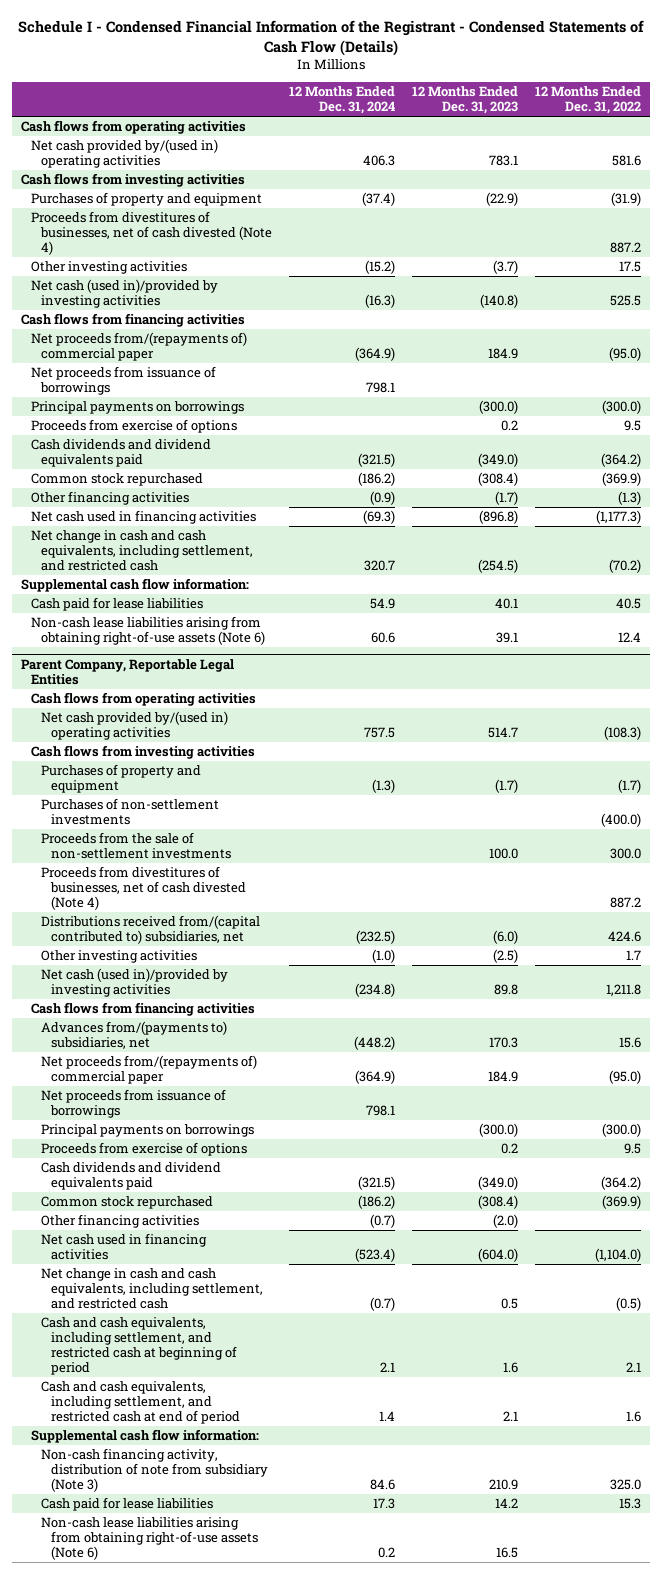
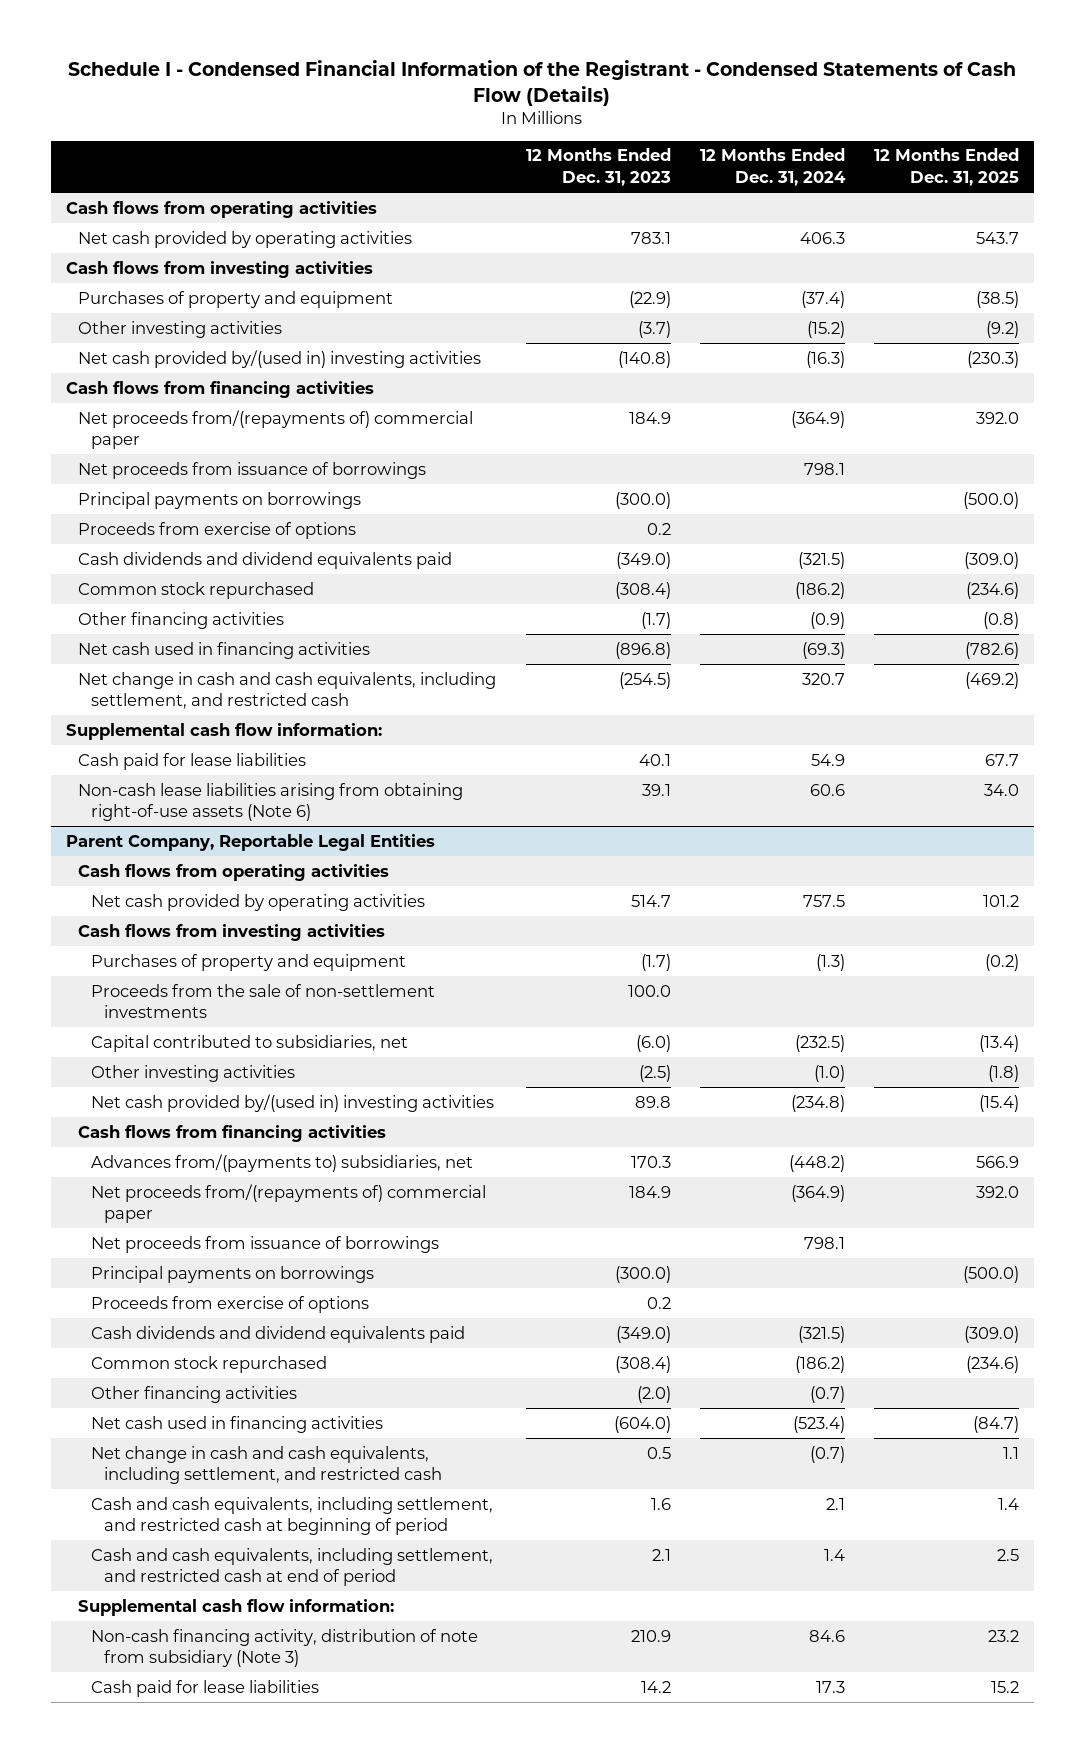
- | 12 Months Ended Dec. 31, 2024 | 12 Months Ended Dec. 31, 2023 | 12 Months Ended Dec. 31, 2022
+ | 12 Months Ended Dec. 31, 2023 | 12 Months Ended Dec. 31, 2024 | 12 Months Ended Dec. 31, 2025
- Net cash provided by/(used in) operating activities | 406.3 | 783.1 | 581.6
+ Net cash provided by operating activities | 783.1 | 406.3 | 543.7
- Proceeds from divestitures of businesses, net of cash divested (Note 4) | | | 887.2
- Net cash (used in)/provided by investing activities | (16.3) | (140.8) | 525.5
+ Net cash provided by/(used in) investing activities | (140.8) | (16.3) | (230.3)
@ Parent Company, Reportable Legal Entities
- Net cash provided by/(used in) operating activities | 757.5 | 514.7 | (108.3)
+ Net cash provided by operating activities | 514.7 | 757.5 | 101.2
- Purchases of non-settlement investments | | | (400.0)
- Proceeds from divestitures of businesses, net of cash divested (Note 4) | | | 887.2
- Distributions received from/(capital contributed to) subsidiaries, net | (232.5) | (6.0) | 424.6
+ Capital contributed to subsidiaries, net | (6.0) | (232.5) | (13.4)
- Net cash (used in)/provided by investing activities | (234.8) | 89.8 | 1,211.8
+ Net cash provided by/(used in) investing activities | 89.8 | (234.8) | (15.4)
- Non-cash lease liabilities arising from obtaining right-of-use assets (Note 6) | 0.2 | 16.5 |

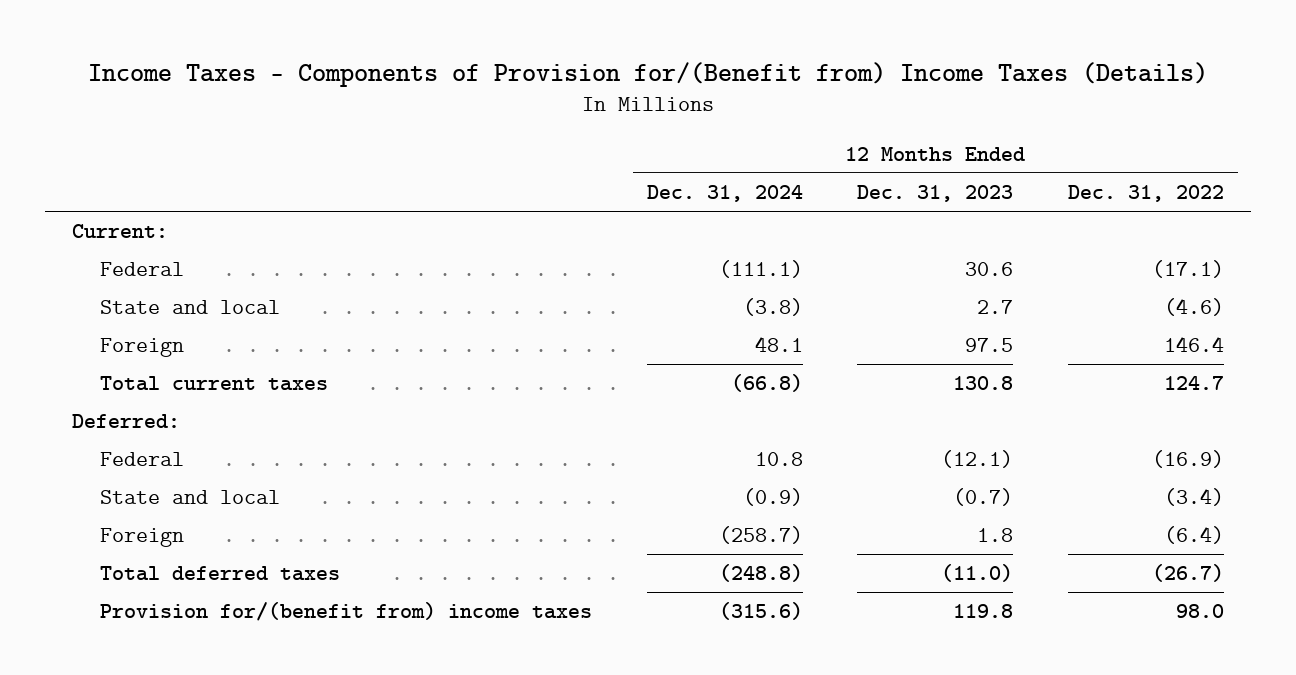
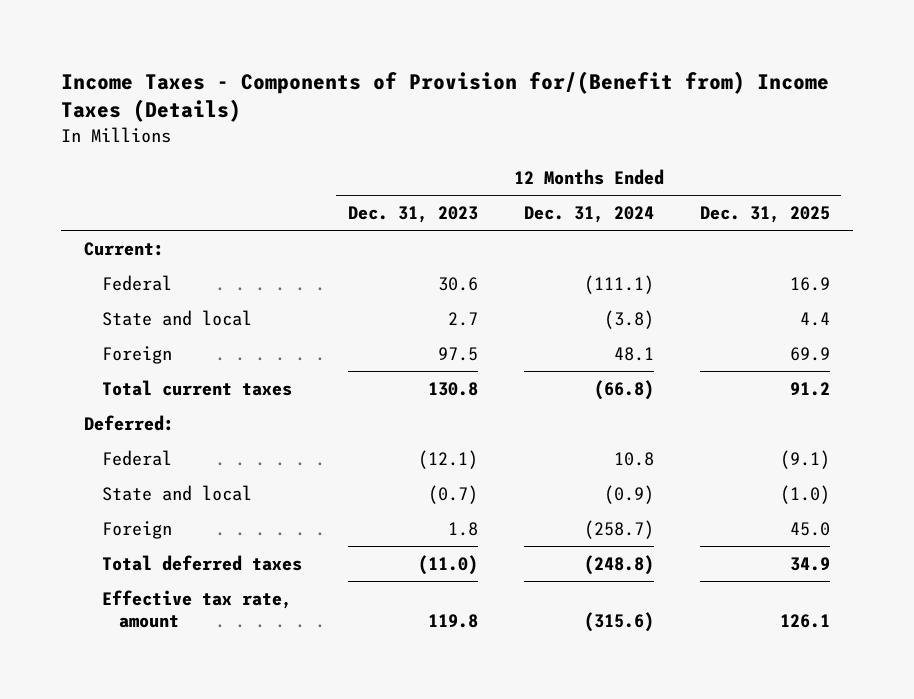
- | 12 Months Ended Dec. 31, 2024 | 12 Months Ended Dec. 31, 2023 | 12 Months Ended Dec. 31, 2022
+ | 12 Months Ended Dec. 31, 2023 | 12 Months Ended Dec. 31, 2024 | 12 Months Ended Dec. 31, 2025
- Provision for/(benefit from) income taxes | (315.6) | 119.8 | 98.0
+ Effective tax rate, amount | 119.8 | (315.6) | 126.1

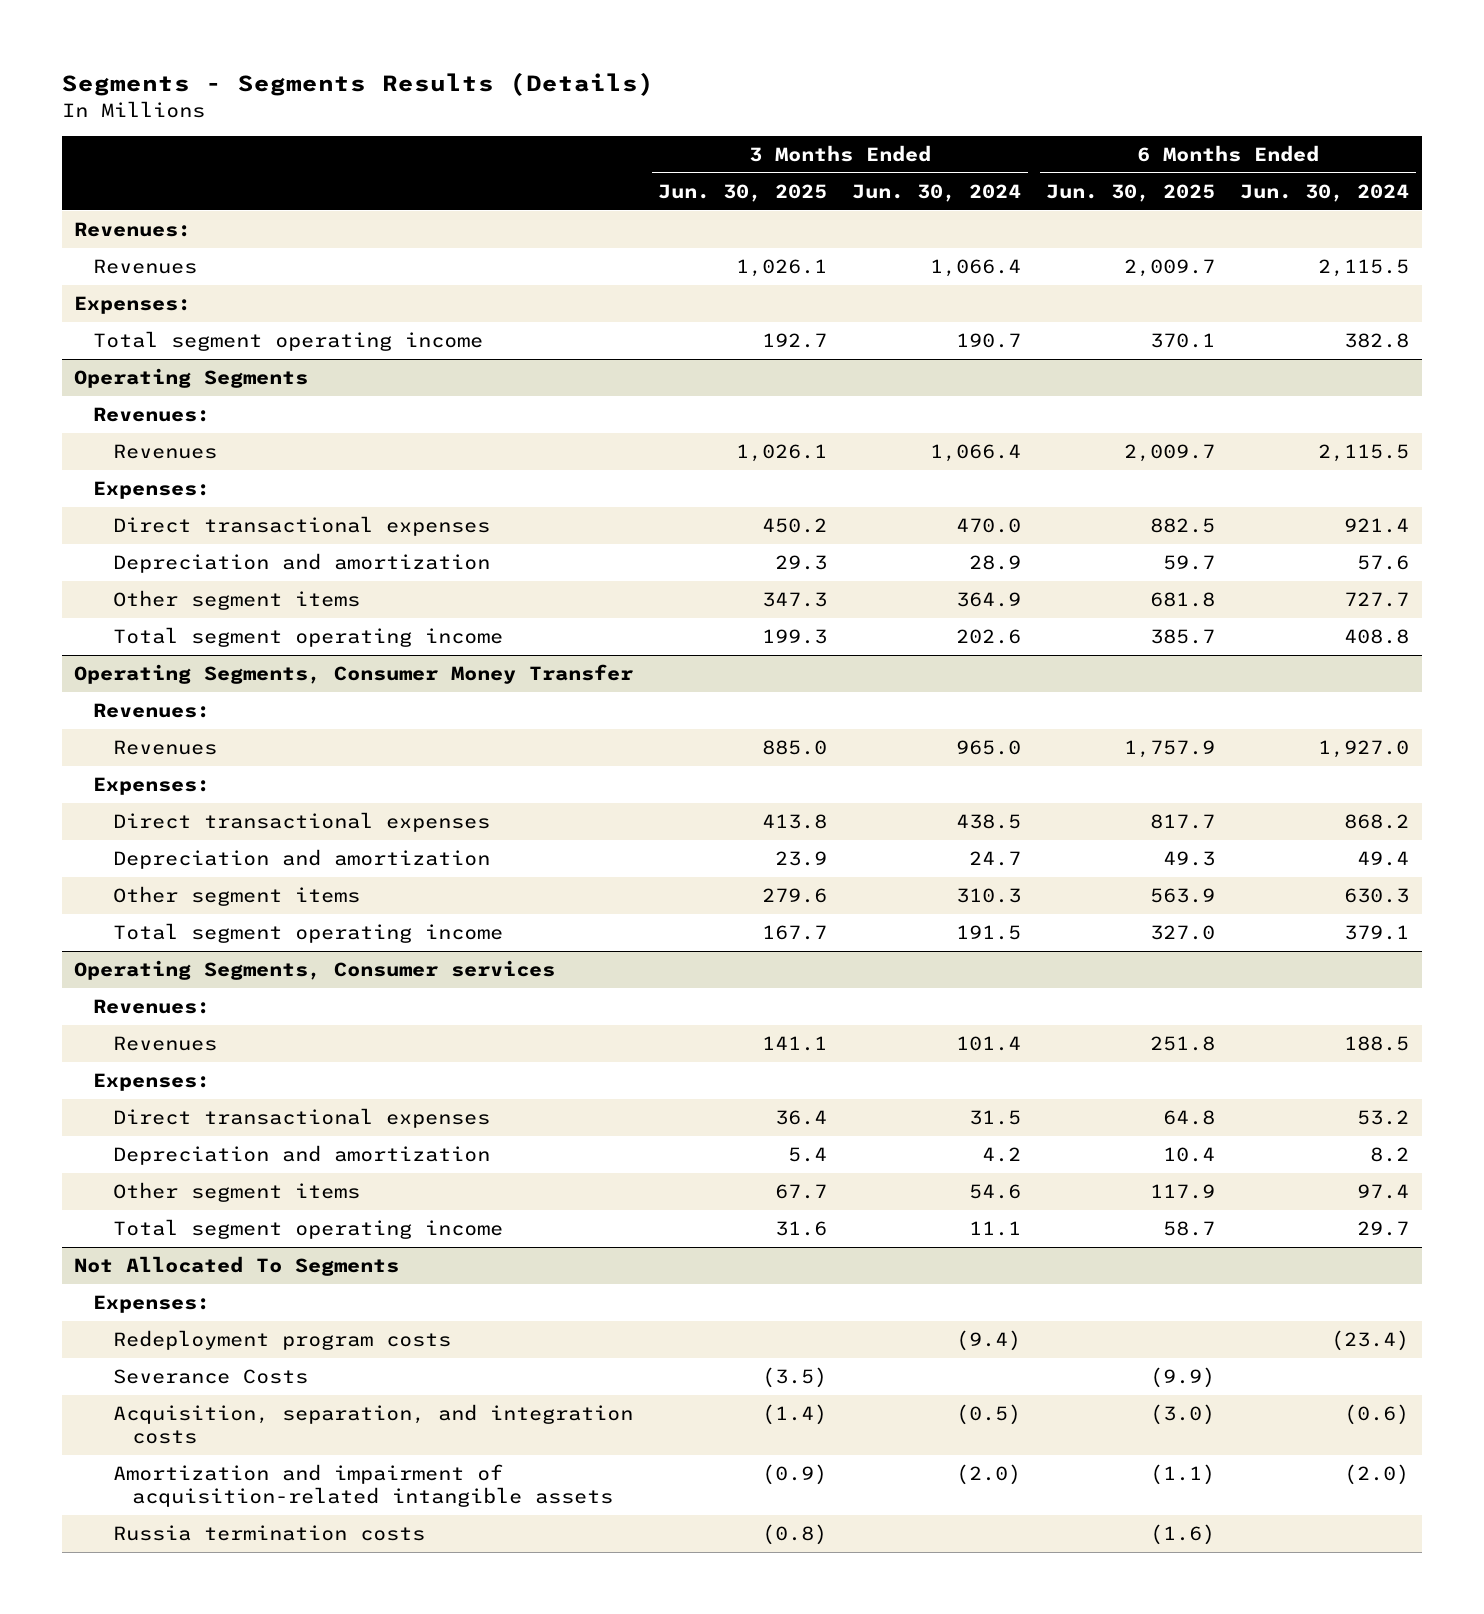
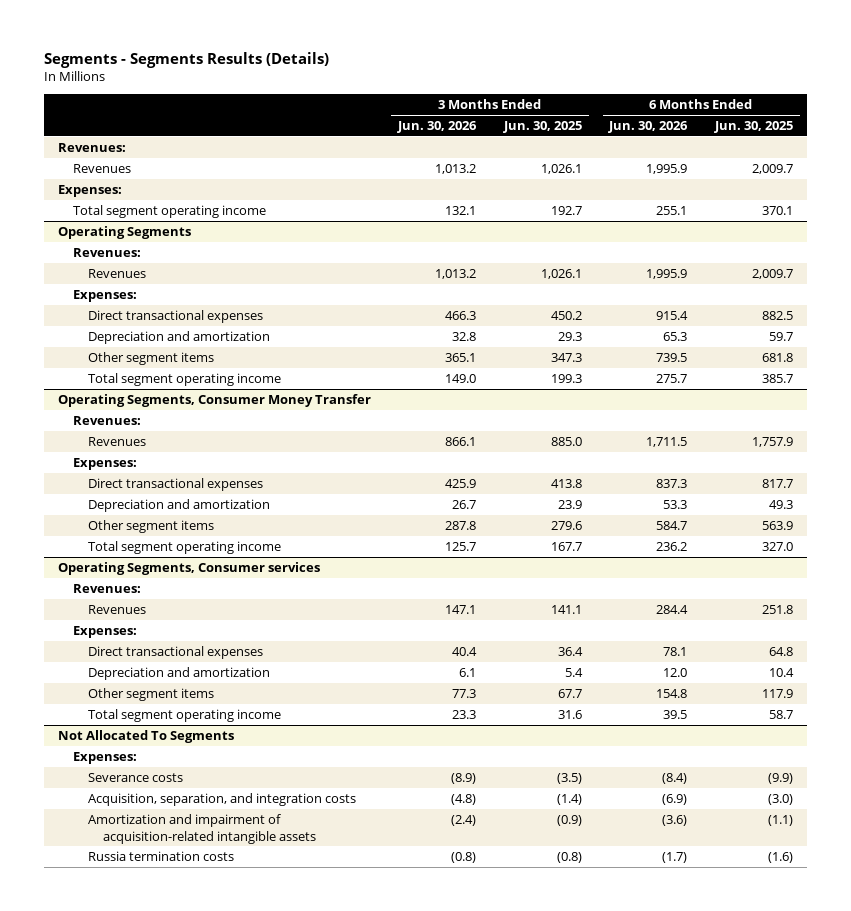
- | 3 Months Ended Jun. 30, 2025 | 3 Months Ended Jun. 30, 2024 | 6 Months Ended Jun. 30, 2025 | 6 Months Ended Jun. 30, 2024
+ | 3 Months Ended Jun. 30, 2026 | 3 Months Ended Jun. 30, 2025 | 6 Months Ended Jun. 30, 2026 | 6 Months Ended Jun. 30, 2025
@ Not Allocated To Segments
- Redeployment program costs | | (9.4) | | (23.4)
- Severance Costs | (3.5) | | (9.9) |
+ Severance costs | (8.9) | (3.5) | (8.4) | (9.9)

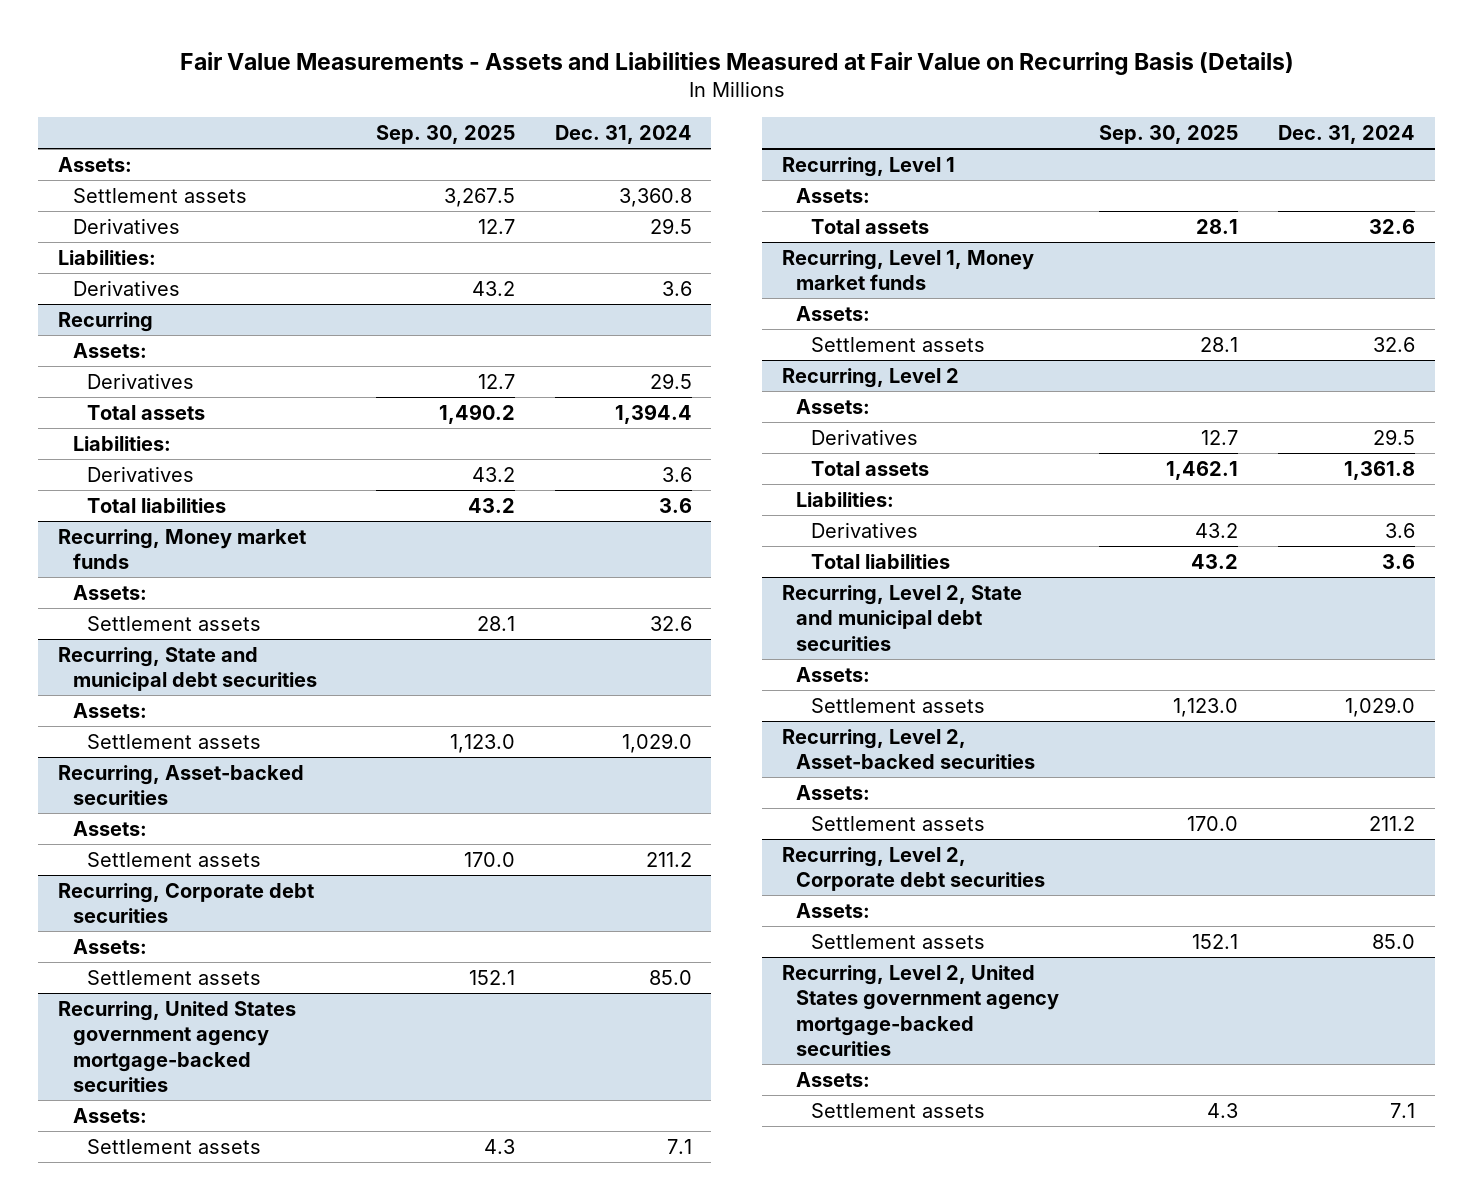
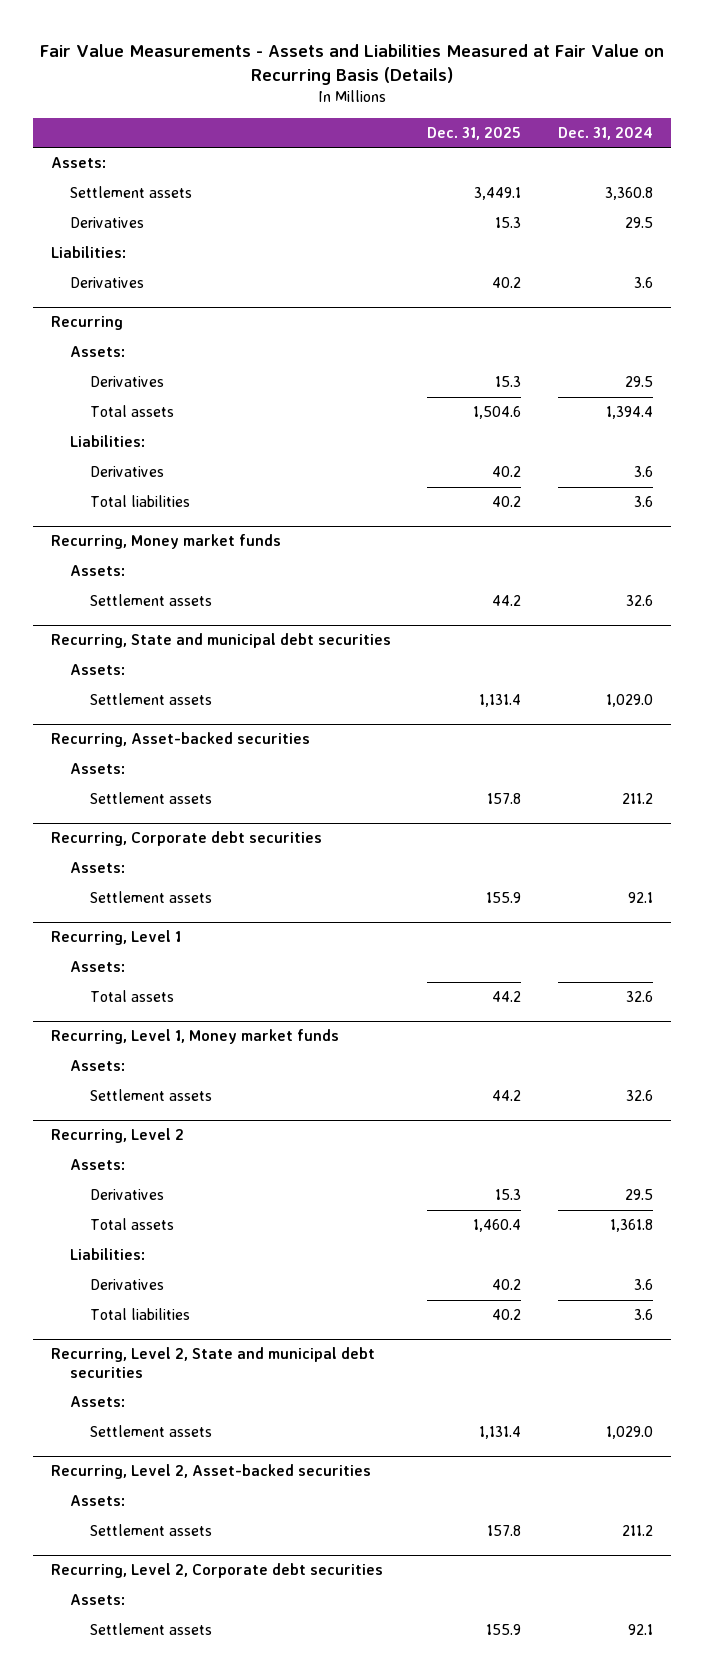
- | Sep. 30, 2025 | Dec. 31, 2024
+ | Dec. 31, 2025 | Dec. 31, 2024
@ Recurring, Corporate debt securities
- Settlement assets | 152.1 | 85.0
- Recurring, United States government agency mortgage-backed securities
- Assets:
- Settlement assets | 4.3 | 7.1
@ Recurring, Corporate debt securities
+ Settlement assets | 155.9 | 92.1
@ Recurring, Level 2, Corporate debt securities
- Settlement assets | 152.1 | 85.0
- Recurring, Level 2, United States government agency mortgage-backed securities
- Assets:
- Settlement assets | 4.3 | 7.1
@ Recurring, Level 2, Corporate debt securities
+ Settlement assets | 155.9 | 92.1

